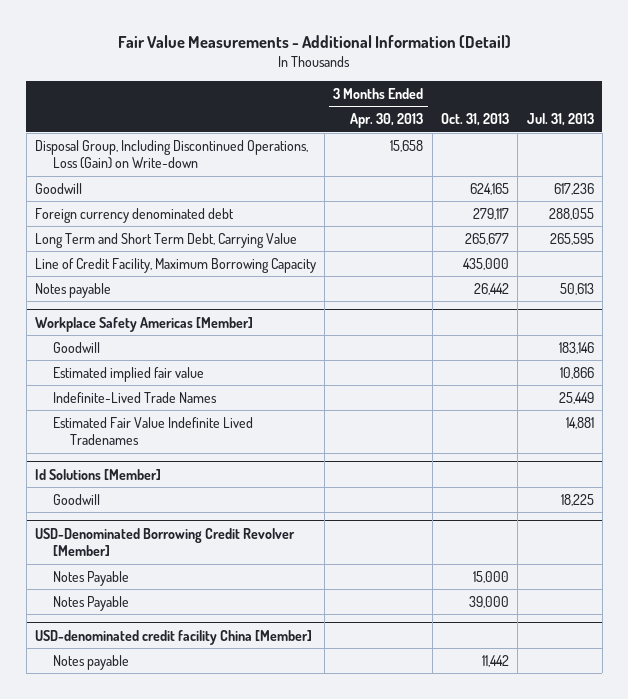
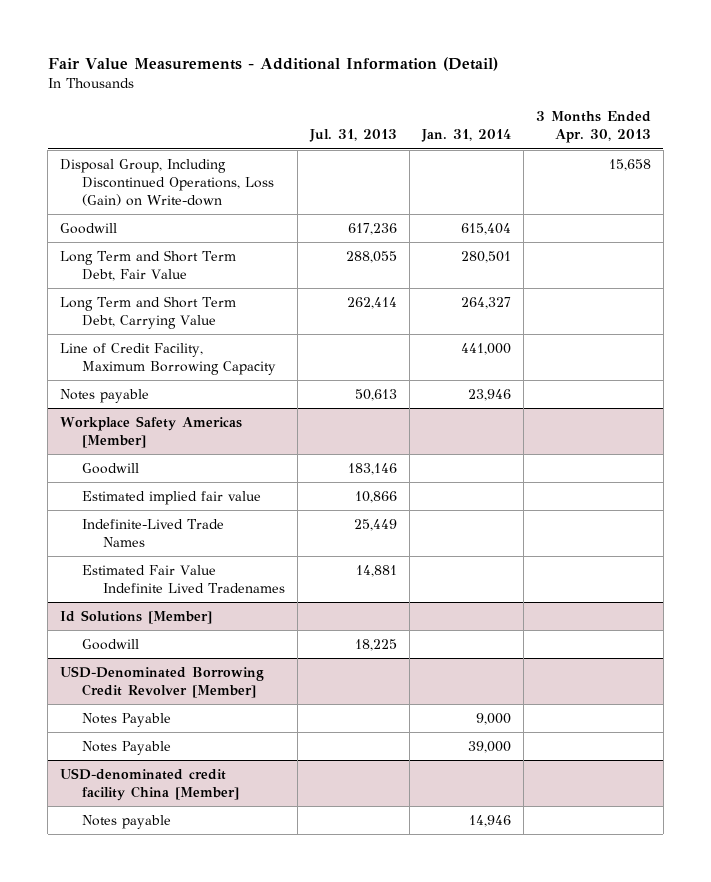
- | 3 Months Ended Apr. 30, 2013 | Oct. 31, 2013 | Jul. 31, 2013
+ | Jul. 31, 2013 | Jan. 31, 2014 | 3 Months Ended Apr. 30, 2013
- Foreign currency denominated debt | | 279,117 | 288,055
- Long Term and Short Term Debt, Carrying Value | | 265,677 | 265,595
+ Long Term and Short Term Debt, Fair Value | 288,055 | 280,501 |
+ Long Term and Short Term Debt, Carrying Value | 262,414 | 264,327 |

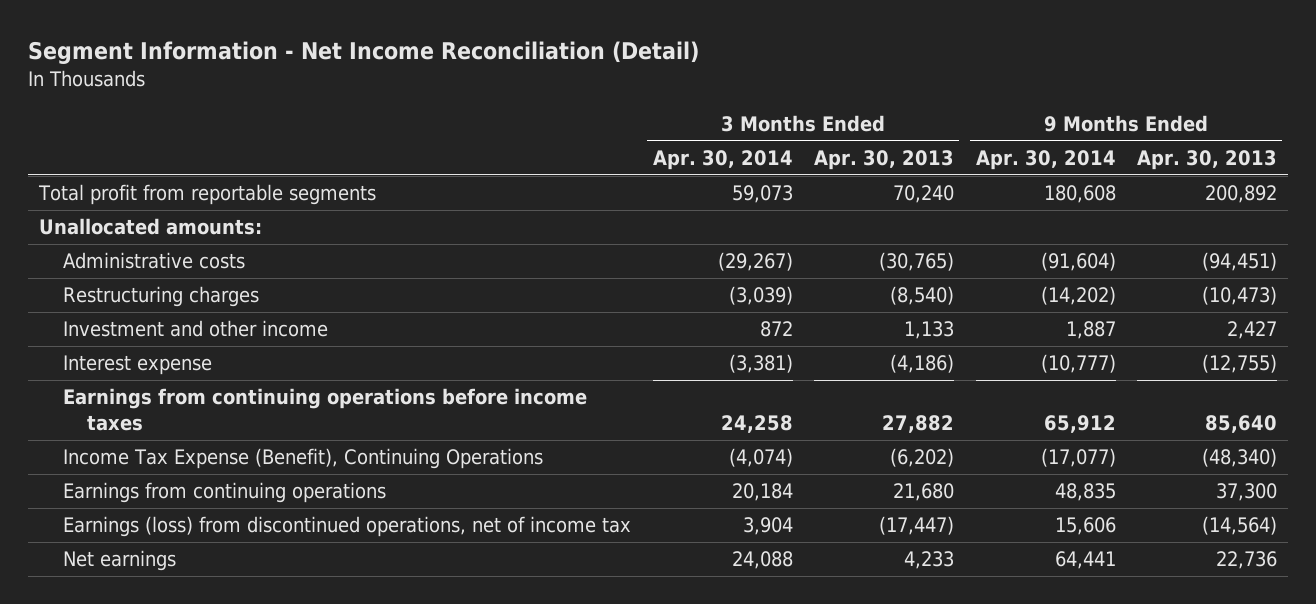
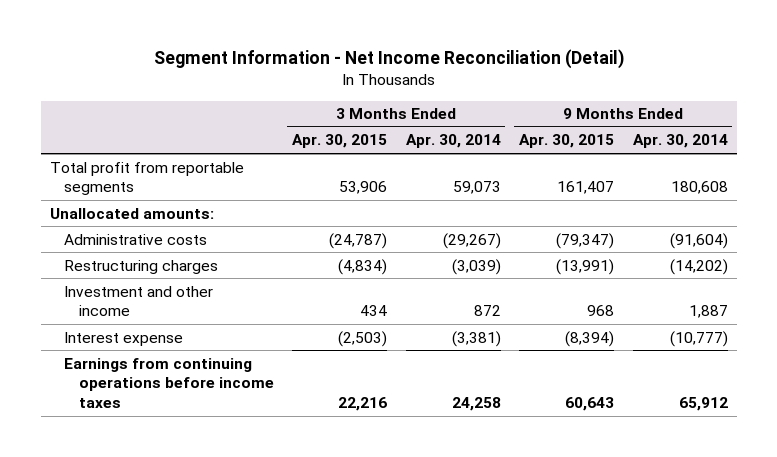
- | 3 Months Ended Apr. 30, 2014 | 3 Months Ended Apr. 30, 2013 | 9 Months Ended Apr. 30, 2014 | 9 Months Ended Apr. 30, 2013
+ | 3 Months Ended Apr. 30, 2015 | 3 Months Ended Apr. 30, 2014 | 9 Months Ended Apr. 30, 2015 | 9 Months Ended Apr. 30, 2014
- Income Tax Expense (Benefit), Continuing Operations | (4,074) | (6,202) | (17,077) | (48,340)
- Earnings from continuing operations | 20,184 | 21,680 | 48,835 | 37,300
- Earnings (loss) from discontinued operations, net of income tax | 3,904 | (17,447) | 15,606 | (14,564)
- Net earnings | 24,088 | 4,233 | 64,441 | 22,736

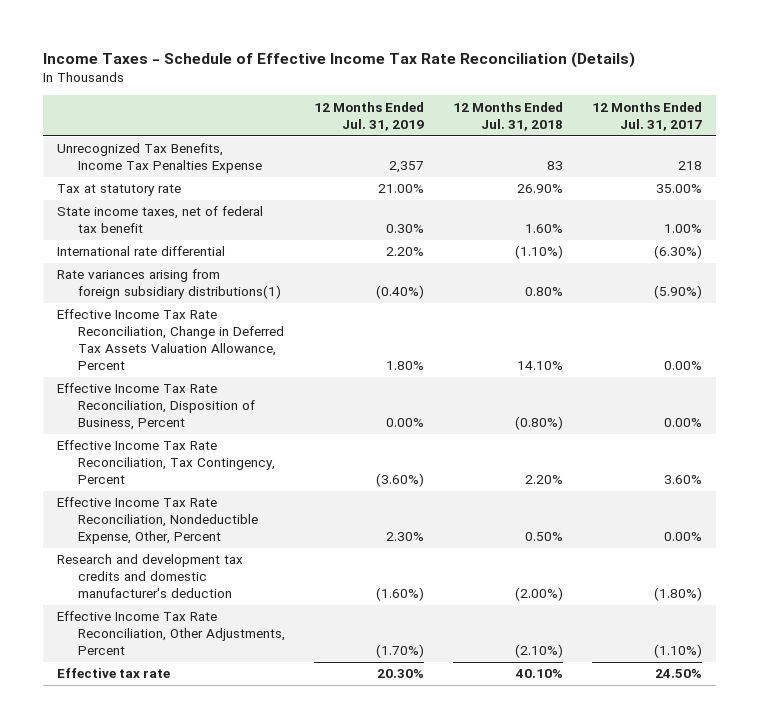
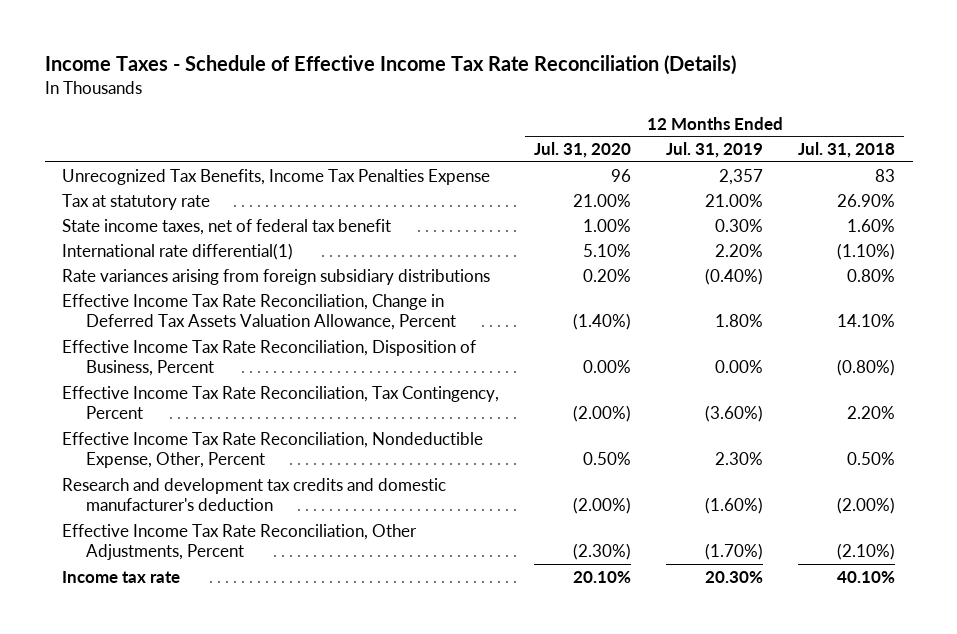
- | 12 Months Ended Jul. 31, 2019 | 12 Months Ended Jul. 31, 2018 | 12 Months Ended Jul. 31, 2017
+ | 12 Months Ended Jul. 31, 2020 | 12 Months Ended Jul. 31, 2019 | 12 Months Ended Jul. 31, 2018
- International rate differential | 2.20% | (1.10%) | (6.30%)
- Rate variances arising from foreign subsidiary distributions(1) | (0.40%) | 0.80% | (5.90%)
+ International rate differential(1) | 5.10% | 2.20% | (1.10%)
+ Rate variances arising from foreign subsidiary distributions | 0.20% | (0.40%) | 0.80%
- Effective tax rate | 20.30% | 40.10% | 24.50%
+ Income tax rate | 20.10% | 20.30% | 40.10%

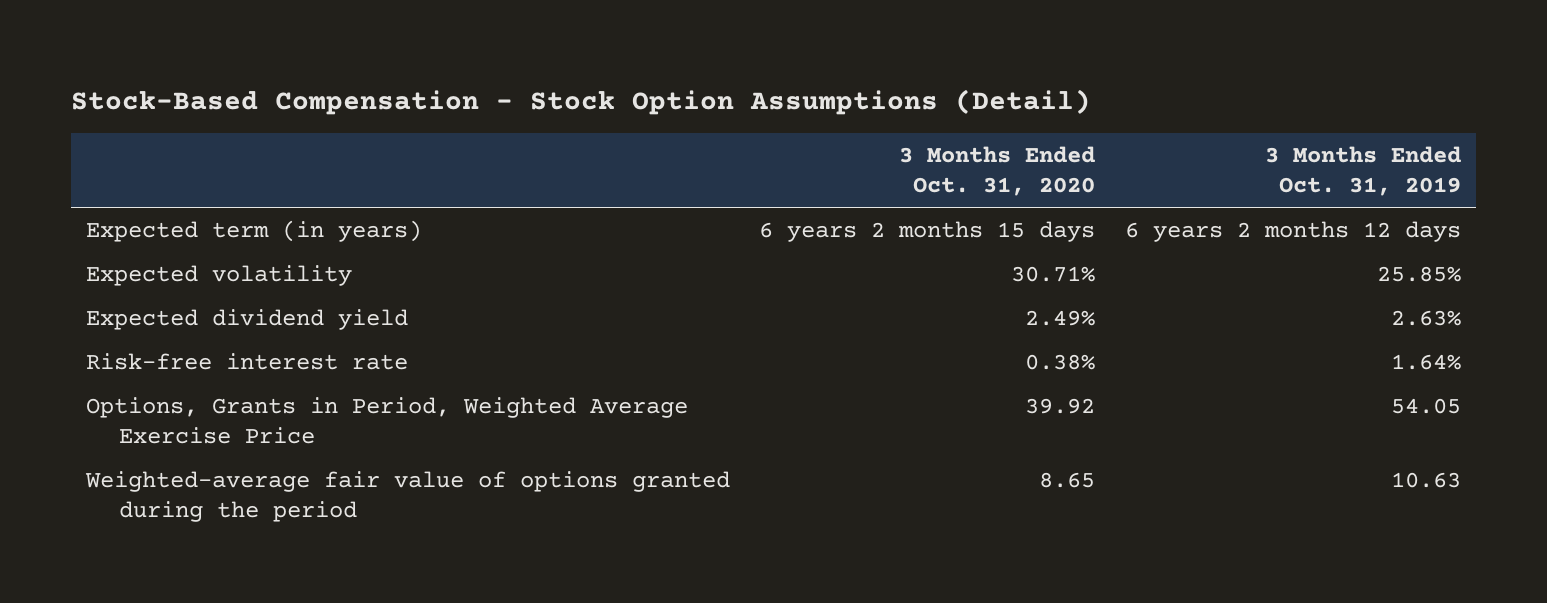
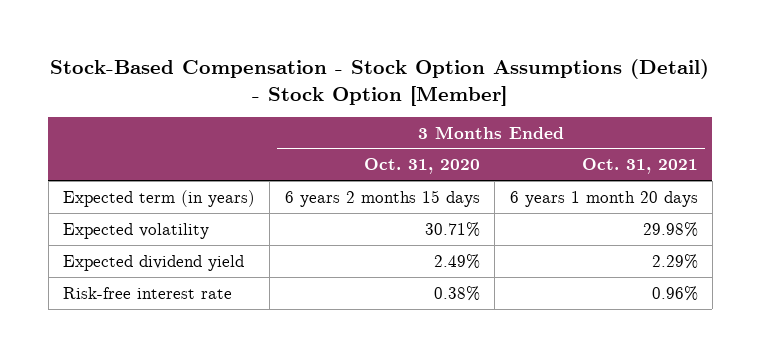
- Stock-Based Compensation - Stock Option Assumptions (Detail)
+ Stock-Based Compensation - Stock Option Assumptions (Detail) - Stock Option [Member]
- | 3 Months Ended Oct. 31, 2020 | 3 Months Ended Oct. 31, 2019
+ | 3 Months Ended Oct. 31, 2020 | 3 Months Ended Oct. 31, 2021
- Options, Grants in Period, Weighted Average Exercise Price | 39.92 | 54.05
- Weighted-average fair value of options granted during the period | 8.65 | 10.63

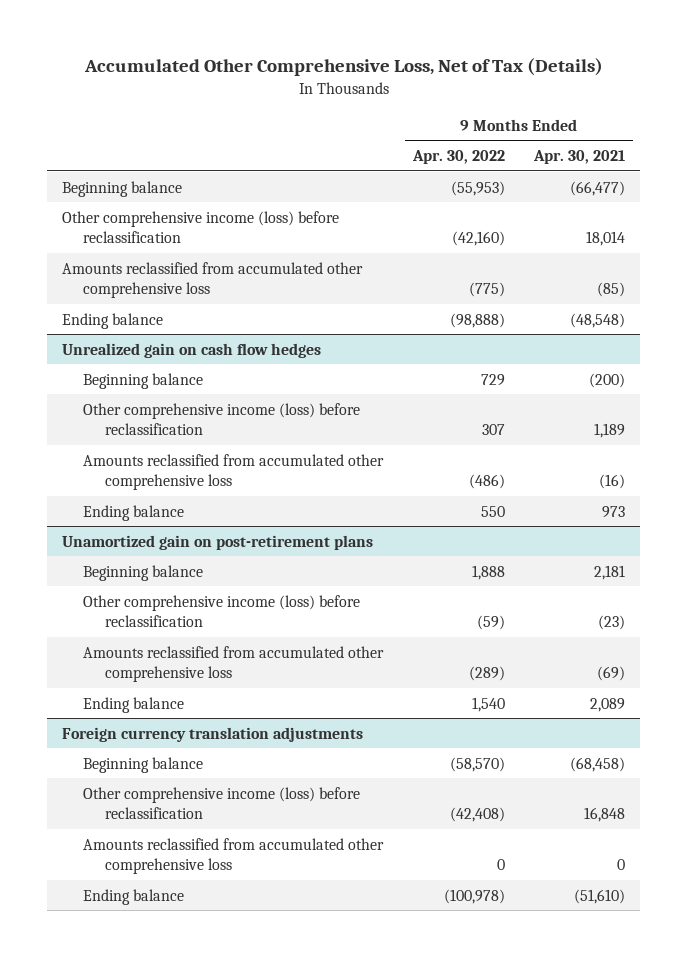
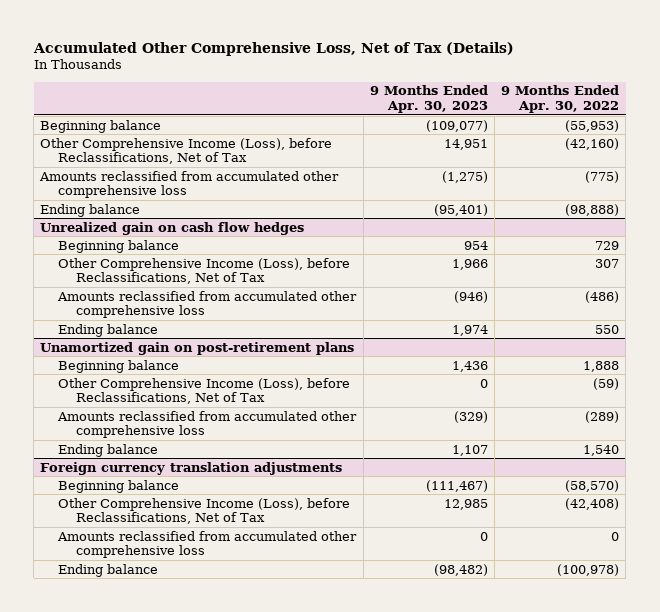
- | 9 Months Ended Apr. 30, 2022 | 9 Months Ended Apr. 30, 2021
+ | 9 Months Ended Apr. 30, 2023 | 9 Months Ended Apr. 30, 2022
- Other comprehensive income (loss) before reclassification | (42,160) | 18,014
+ Other Comprehensive Income (Loss), before Reclassifications, Net of Tax | 14,951 | (42,160)
@ Unrealized gain on cash flow hedges
- Other comprehensive income (loss) before reclassification | 307 | 1,189
+ Other Comprehensive Income (Loss), before Reclassifications, Net of Tax | 1,966 | 307
@ Unamortized gain on post-retirement plans
- Other comprehensive income (loss) before reclassification | (59) | (23)
+ Other Comprehensive Income (Loss), before Reclassifications, Net of Tax | 0 | (59)
@ Foreign currency translation adjustments
- Other comprehensive income (loss) before reclassification | (42,408) | 16,848
+ Other Comprehensive Income (Loss), before Reclassifications, Net of Tax | 12,985 | (42,408)

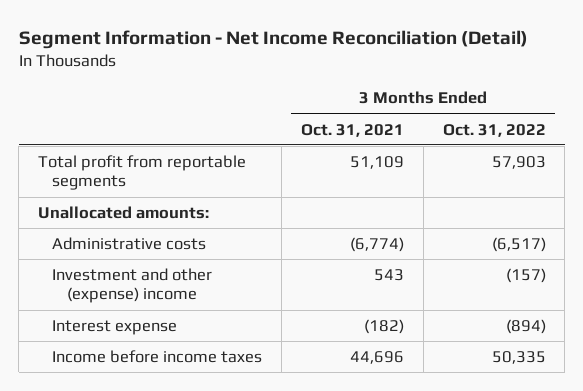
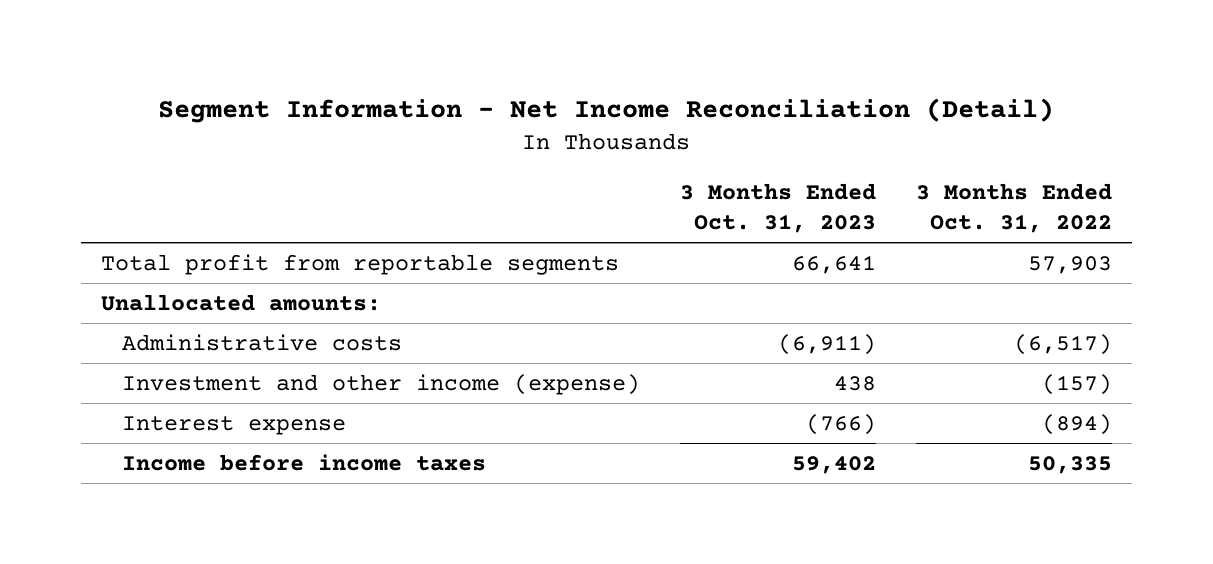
- | 3 Months Ended Oct. 31, 2021 | 3 Months Ended Oct. 31, 2022
+ | 3 Months Ended Oct. 31, 2023 | 3 Months Ended Oct. 31, 2022
- Investment and other (expense) income | 543 | (157)
+ Investment and other income (expense) | 438 | (157)

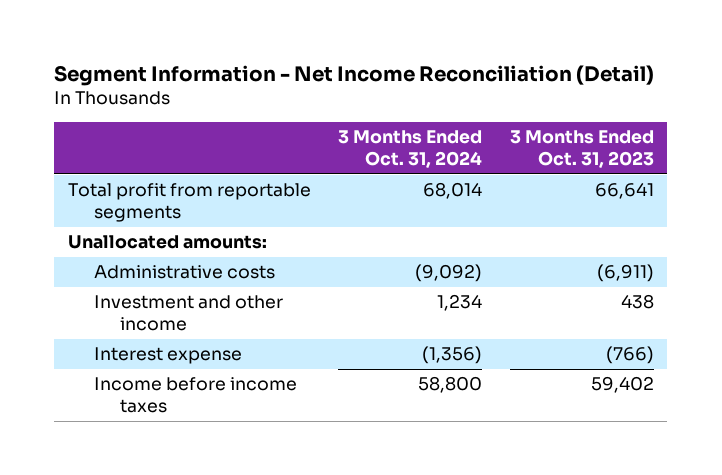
- | 3 Months Ended Oct. 31, 2023 | 3 Months Ended Oct. 31, 2022
+ | 3 Months Ended Oct. 31, 2024 | 3 Months Ended Oct. 31, 2023
- Investment and other income (expense) | 438 | (157)
+ Investment and other income | 1,234 | 438

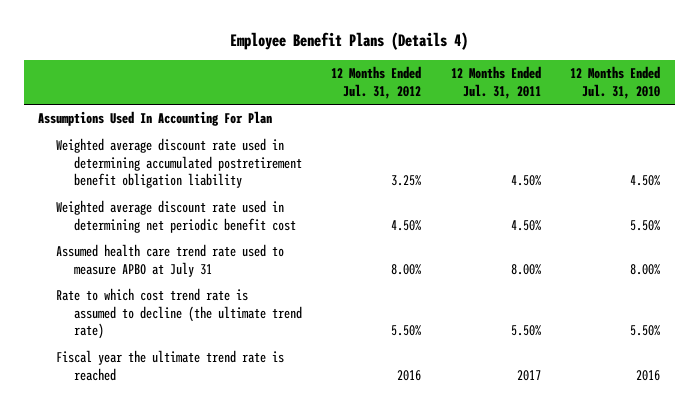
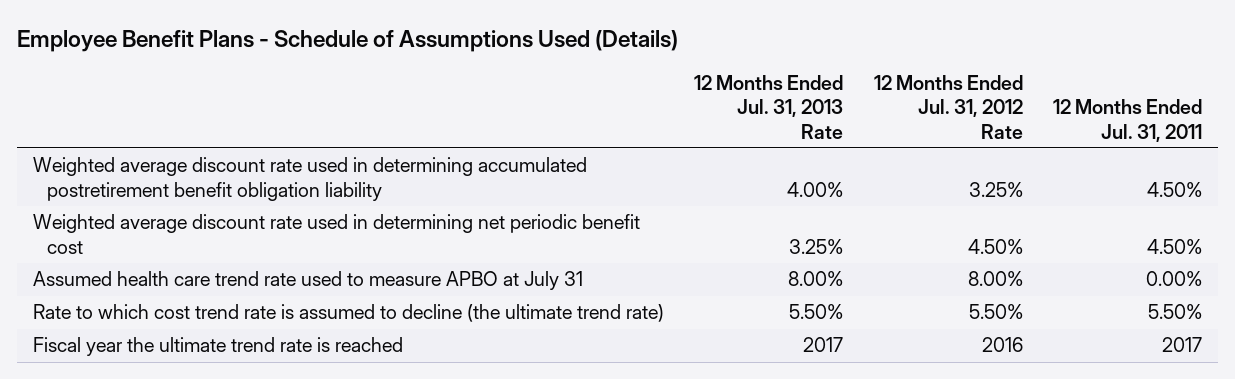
- Employee Benefit Plans (Details 4)
+ Employee Benefit Plans - Schedule of Assumptions Used (Details)
- | 12 Months Ended Jul. 31, 2012 | 12 Months Ended Jul. 31, 2011 | 12 Months Ended Jul. 31, 2010
+ | 12 Months Ended Jul. 31, 2013 Rate | 12 Months Ended Jul. 31, 2012 Rate | 12 Months Ended Jul. 31, 2011
- Assumptions Used In Accounting For Plan
- Assumed health care trend rate used to measure APBO at July 31 | 8.00% | 8.00% | 8.00%
+ Assumed health care trend rate used to measure APBO at July 31 | 8.00% | 8.00% | 0.00%

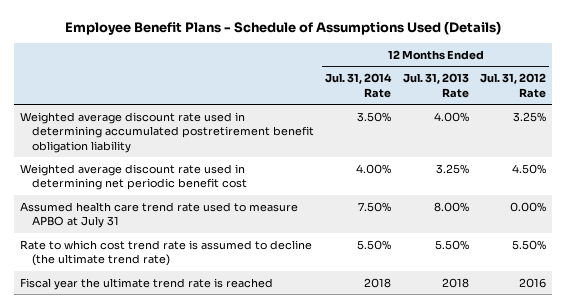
- | 12 Months Ended Jul. 31, 2013 Rate | 12 Months Ended Jul. 31, 2012 Rate | 12 Months Ended Jul. 31, 2011
+ | 12 Months Ended Jul. 31, 2014 Rate | 12 Months Ended Jul. 31, 2013 Rate | 12 Months Ended Jul. 31, 2012 Rate
- Assumed health care trend rate used to measure APBO at July 31 | 8.00% | 8.00% | 0.00%
+ Assumed health care trend rate used to measure APBO at July 31 | 7.50% | 8.00% | 0.00%
- Fiscal year the ultimate trend rate is reached | 2017 | 2016 | 2017
+ Fiscal year the ultimate trend rate is reached | 2018 | 2018 | 2016

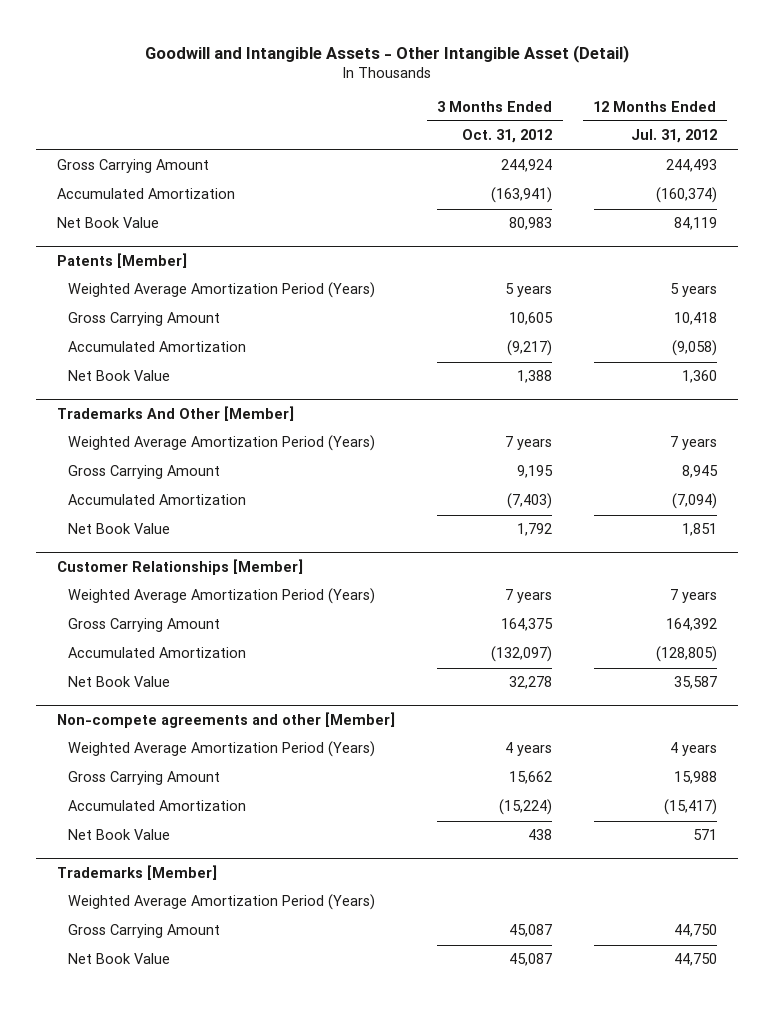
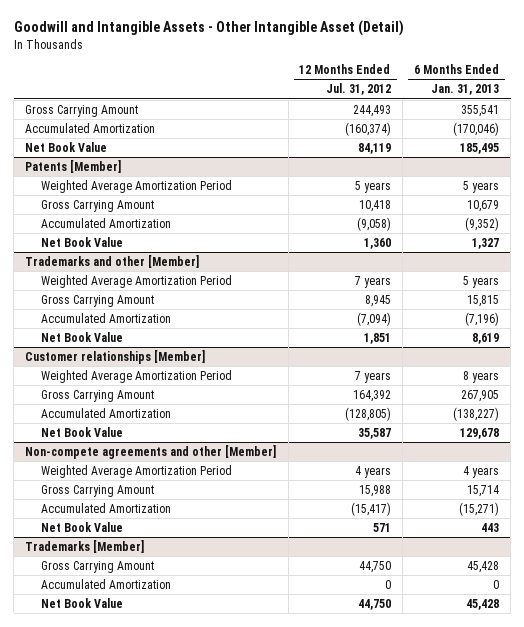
- | 3 Months Ended Oct. 31, 2012 | 12 Months Ended Jul. 31, 2012
+ | 12 Months Ended Jul. 31, 2012 | 6 Months Ended Jan. 31, 2013
@ Patents [Member]
- Weighted Average Amortization Period (Years) | 5 years | 5 years
+ Weighted Average Amortization Period | 5 years | 5 years
- Trademarks And Other [Member]
- Weighted Average Amortization Period (Years) | 7 years | 7 years
+ Trademarks and other [Member]
+ Weighted Average Amortization Period | 7 years | 5 years
- Customer Relationships [Member]
- Weighted Average Amortization Period (Years) | 7 years | 7 years
+ Customer relationships [Member]
+ Weighted Average Amortization Period | 7 years | 8 years
@ Non-compete agreements and other [Member]
- Weighted Average Amortization Period (Years) | 4 years | 4 years
+ Weighted Average Amortization Period | 4 years | 4 years
@ Trademarks [Member]
- Weighted Average Amortization Period (Years)
+ Accumulated Amortization | 0 | 0

